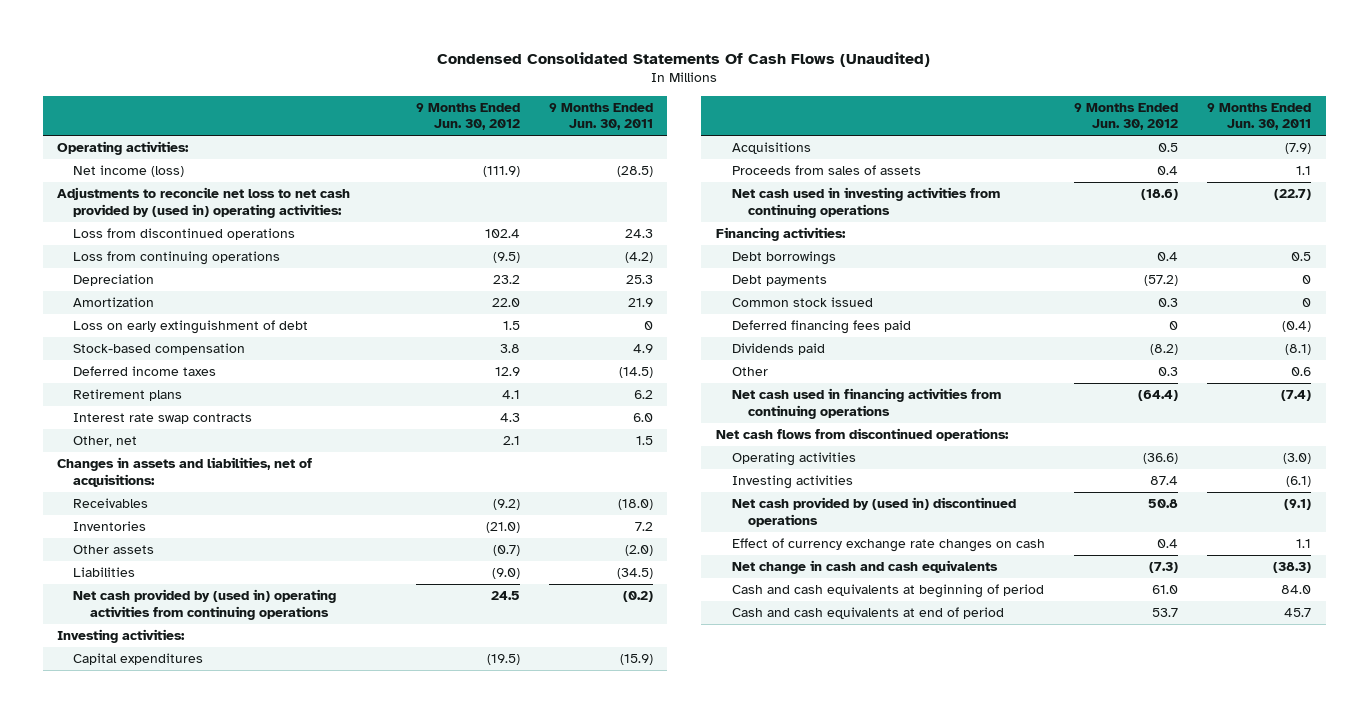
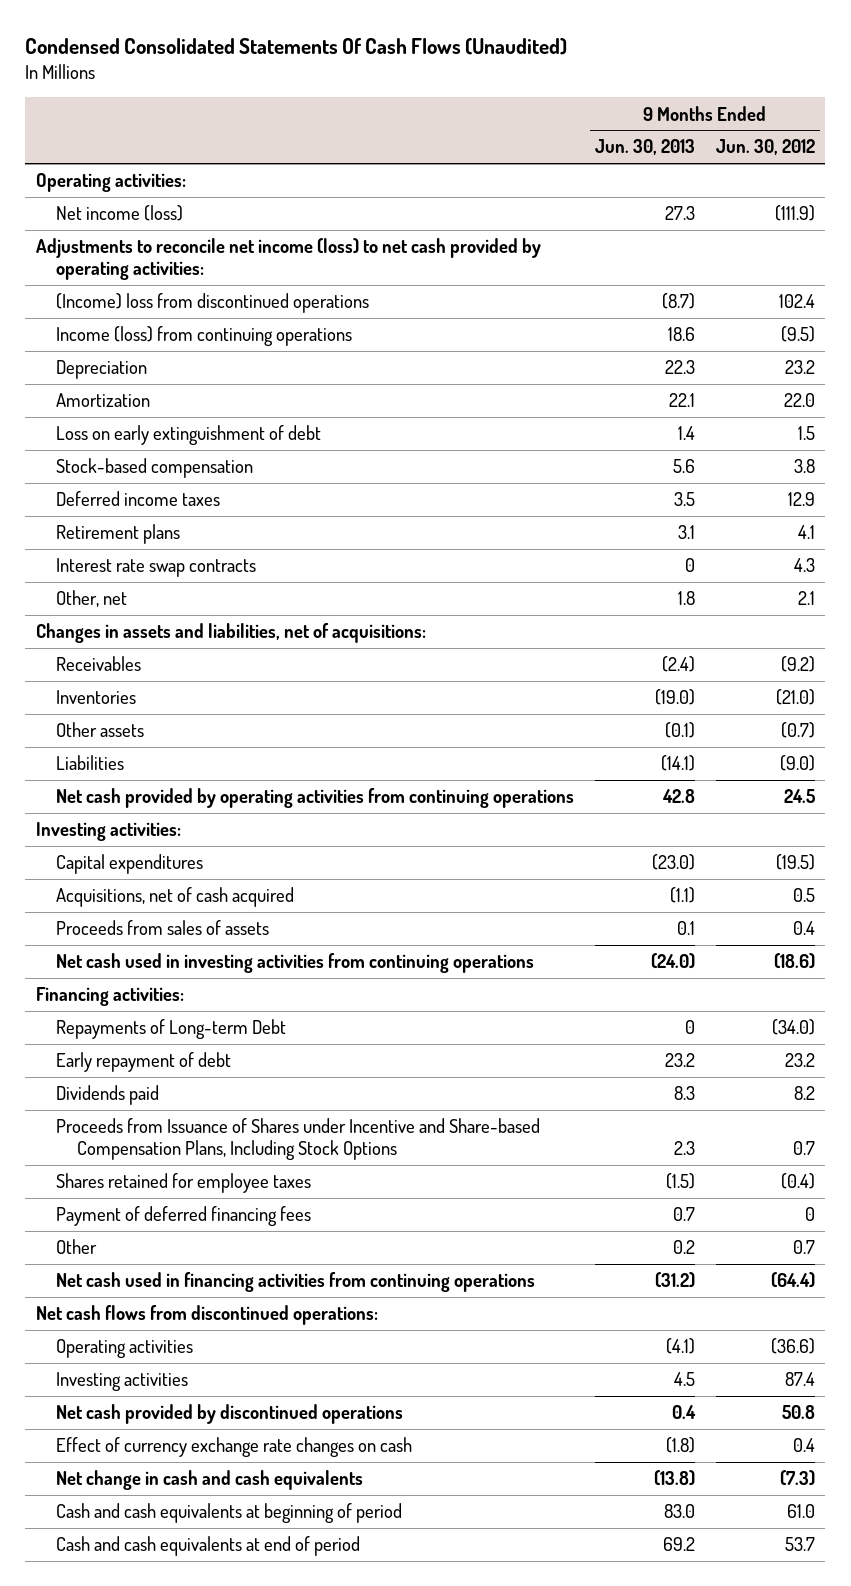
- | 9 Months Ended Jun. 30, 2012 | 9 Months Ended Jun. 30, 2011
+ | 9 Months Ended Jun. 30, 2013 | 9 Months Ended Jun. 30, 2012
- Adjustments to reconcile net loss to net cash provided by (used in) operating activities:
- Loss from discontinued operations | 102.4 | 24.3
- Loss from continuing operations | (9.5) | (4.2)
+ Adjustments to reconcile net income (loss) to net cash provided by operating activities:
+ (Income) loss from discontinued operations | (8.7) | 102.4
+ Income (loss) from continuing operations | 18.6 | (9.5)
- Net cash provided by (used in) operating activities from continuing operations | 24.5 | (0.2)
+ Net cash provided by operating activities from continuing operations | 42.8 | 24.5
- Acquisitions | 0.5 | (7.9)
+ Acquisitions, net of cash acquired | (1.1) | 0.5
- Debt borrowings | 0.4 | 0.5
- Debt payments | (57.2) | 0
- Common stock issued | 0.3 | 0
- Deferred financing fees paid | 0 | (0.4)
- Dividends paid | (8.2) | (8.1)
- Other | 0.3 | 0.6
+ Repayments of Long-term Debt | 0 | (34.0)
+ Early repayment of debt | 23.2 | 23.2
+ Dividends paid | 8.3 | 8.2
+ Proceeds from Issuance of Shares under Incentive and Share-based Compensation Plans, Including Stock Options | 2.3 | 0.7
+ Shares retained for employee taxes | (1.5) | (0.4)
+ Payment of deferred financing fees | 0.7 | 0
+ Other | 0.2 | 0.7
- Net cash provided by (used in) discontinued operations | 50.8 | (9.1)
+ Net cash provided by discontinued operations | 0.4 | 50.8

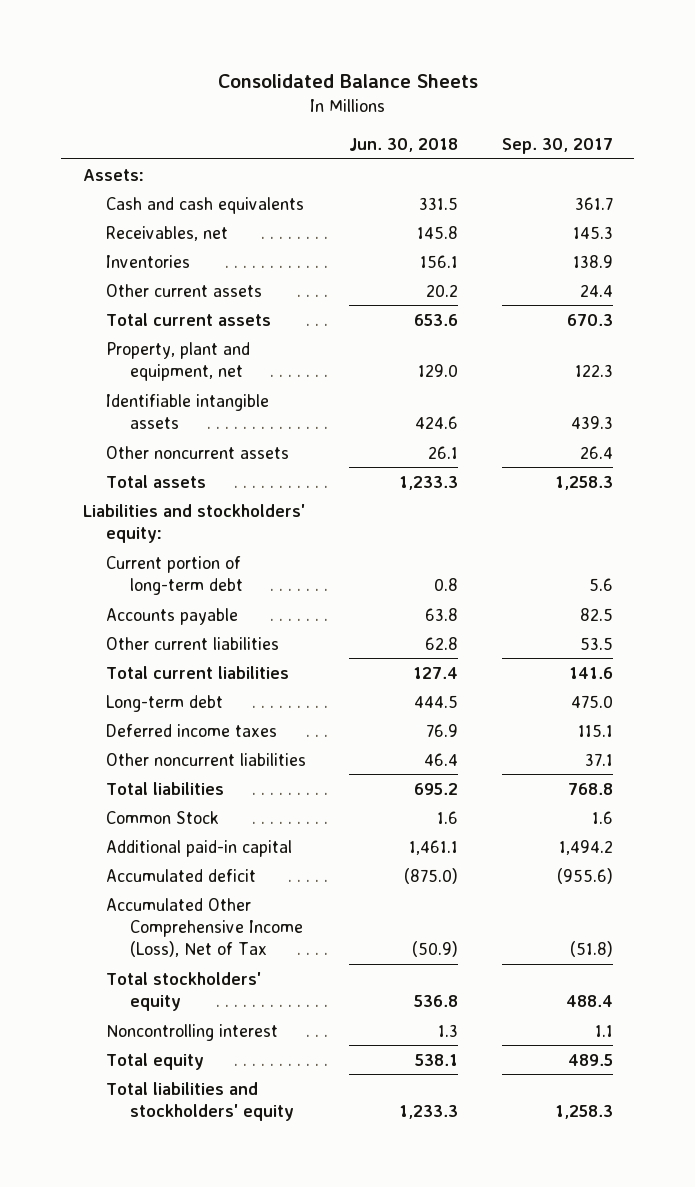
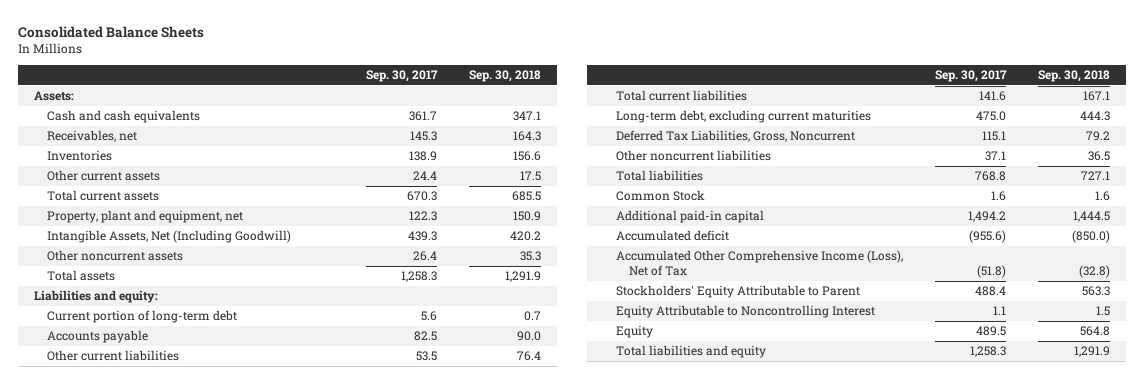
- | Jun. 30, 2018 | Sep. 30, 2017
+ | Sep. 30, 2017 | Sep. 30, 2018
- Identifiable intangible assets | 424.6 | 439.3
+ Intangible Assets, Net (Including Goodwill) | 439.3 | 420.2
- Liabilities and stockholders' equity:
+ Liabilities and equity:
- Long-term debt | 444.5 | 475.0
- Deferred income taxes | 76.9 | 115.1
+ Long-term debt, excluding current maturities | 475.0 | 444.3
+ Deferred Tax Liabilities, Gross, Noncurrent | 115.1 | 79.2
- Total stockholders' equity | 536.8 | 488.4
- Noncontrolling interest | 1.3 | 1.1
- Total equity | 538.1 | 489.5
- Total liabilities and stockholders' equity | 1,233.3 | 1,258.3
+ Stockholders' Equity Attributable to Parent | 488.4 | 563.3
+ Equity Attributable to Noncontrolling Interest | 1.1 | 1.5
+ Equity | 489.5 | 564.8
+ Total liabilities and equity | 1,258.3 | 1,291.9

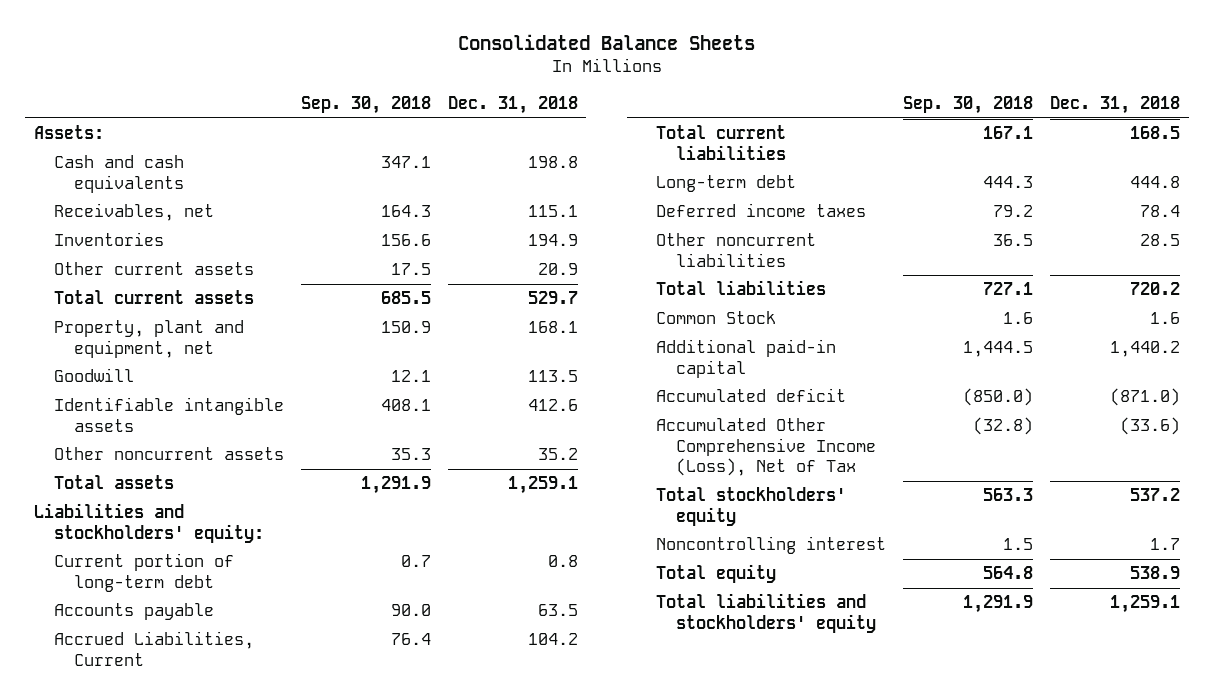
- | Sep. 30, 2017 | Sep. 30, 2018
+ | Sep. 30, 2018 | Dec. 31, 2018
- Intangible Assets, Net (Including Goodwill) | 439.3 | 420.2
+ Goodwill | 12.1 | 113.5
+ Identifiable intangible assets | 408.1 | 412.6
- Liabilities and equity:
+ Liabilities and stockholders' equity:
- Other current liabilities | 53.5 | 76.4
+ Accrued Liabilities, Current | 76.4 | 104.2
- Long-term debt, excluding current maturities | 475.0 | 444.3
- Deferred Tax Liabilities, Gross, Noncurrent | 115.1 | 79.2
+ Long-term debt | 444.3 | 444.8
+ Deferred income taxes | 79.2 | 78.4
- Stockholders' Equity Attributable to Parent | 488.4 | 563.3
- Equity Attributable to Noncontrolling Interest | 1.1 | 1.5
- Equity | 489.5 | 564.8
- Total liabilities and equity | 1,258.3 | 1,291.9
+ Total stockholders' equity | 563.3 | 537.2
+ Noncontrolling interest | 1.5 | 1.7
+ Total equity | 564.8 | 538.9
+ Total liabilities and stockholders' equity | 1,291.9 | 1,259.1

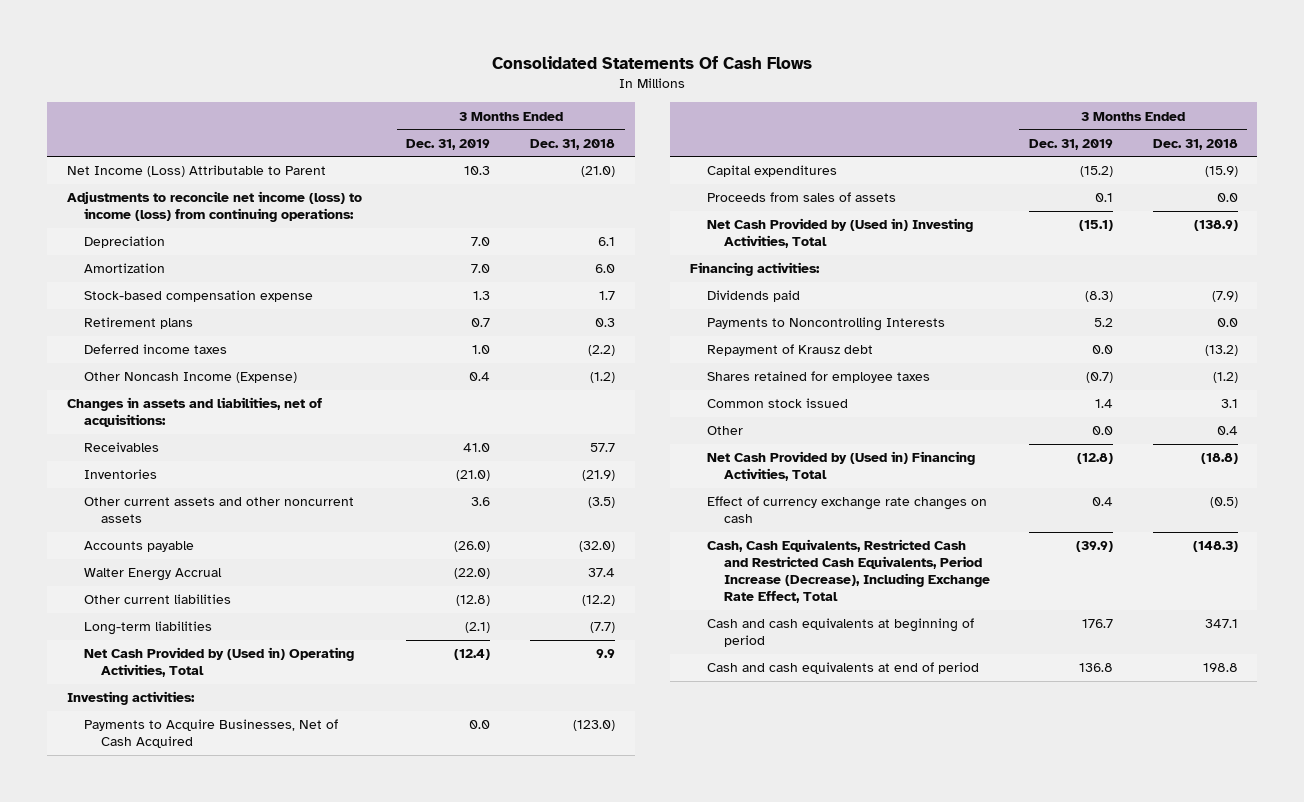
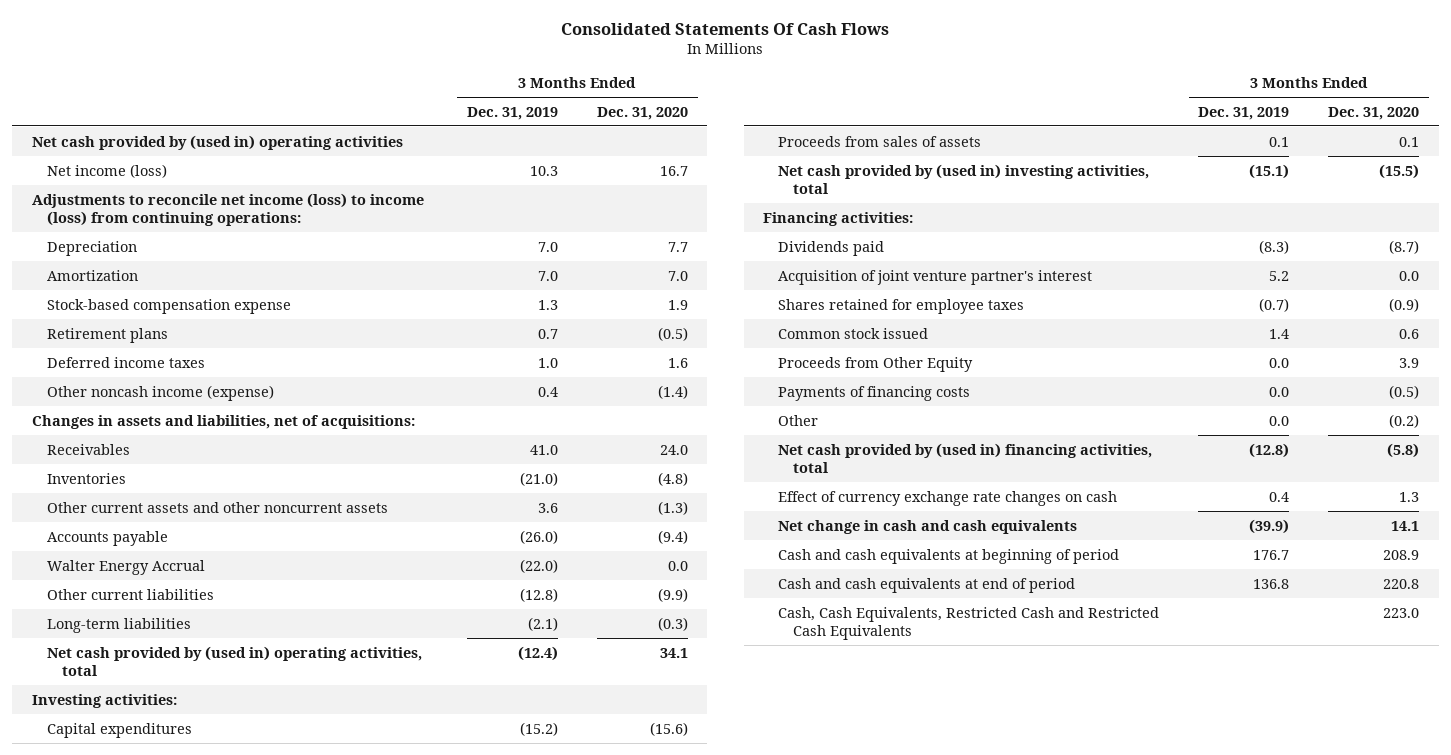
- | 3 Months Ended Dec. 31, 2019 | 3 Months Ended Dec. 31, 2018
+ | 3 Months Ended Dec. 31, 2019 | 3 Months Ended Dec. 31, 2020
- Net Income (Loss) Attributable to Parent | 10.3 | (21.0)
+ Net cash provided by (used in) operating activities
+ Net income (loss) | 10.3 | 16.7
- Other Noncash Income (Expense) | 0.4 | (1.2)
+ Other noncash income (expense) | 0.4 | (1.4)
- Net Cash Provided by (Used in) Operating Activities, Total | (12.4) | 9.9
+ Net cash provided by (used in) operating activities, total | (12.4) | 34.1
- Payments to Acquire Businesses, Net of Cash Acquired | 0.0 | (123.0)
- Net Cash Provided by (Used in) Investing Activities, Total | (15.1) | (138.9)
+ Net cash provided by (used in) investing activities, total | (15.1) | (15.5)
- Payments to Noncontrolling Interests | 5.2 | 0.0
- Repayment of Krausz debt | 0.0 | (13.2)
+ Acquisition of joint venture partner's interest | 5.2 | 0.0
+ Proceeds from Other Equity | 0.0 | 3.9
+ Payments of financing costs | 0.0 | (0.5)
- Net Cash Provided by (Used in) Financing Activities, Total | (12.8) | (18.8)
+ Net cash provided by (used in) financing activities, total | (12.8) | (5.8)
- Cash, Cash Equivalents, Restricted Cash and Restricted Cash Equivalents, Period Increase (Decrease), Including Exchange Rate Effect, Total | (39.9) | (148.3)
+ Net change in cash and cash equivalents | (39.9) | 14.1
+ Cash, Cash Equivalents, Restricted Cash and Restricted Cash Equivalents | | 223.0

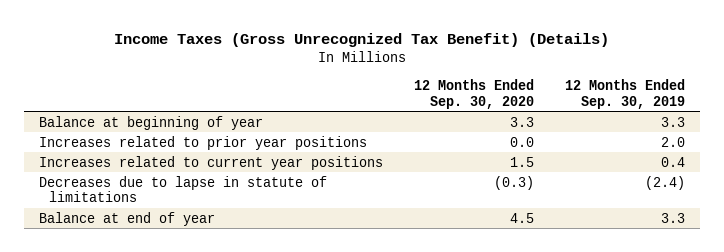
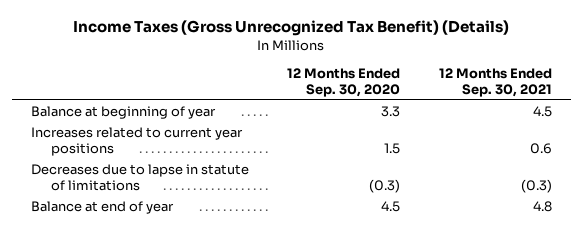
- | 12 Months Ended Sep. 30, 2020 | 12 Months Ended Sep. 30, 2019
+ | 12 Months Ended Sep. 30, 2020 | 12 Months Ended Sep. 30, 2021
- Increases related to prior year positions | 0.0 | 2.0

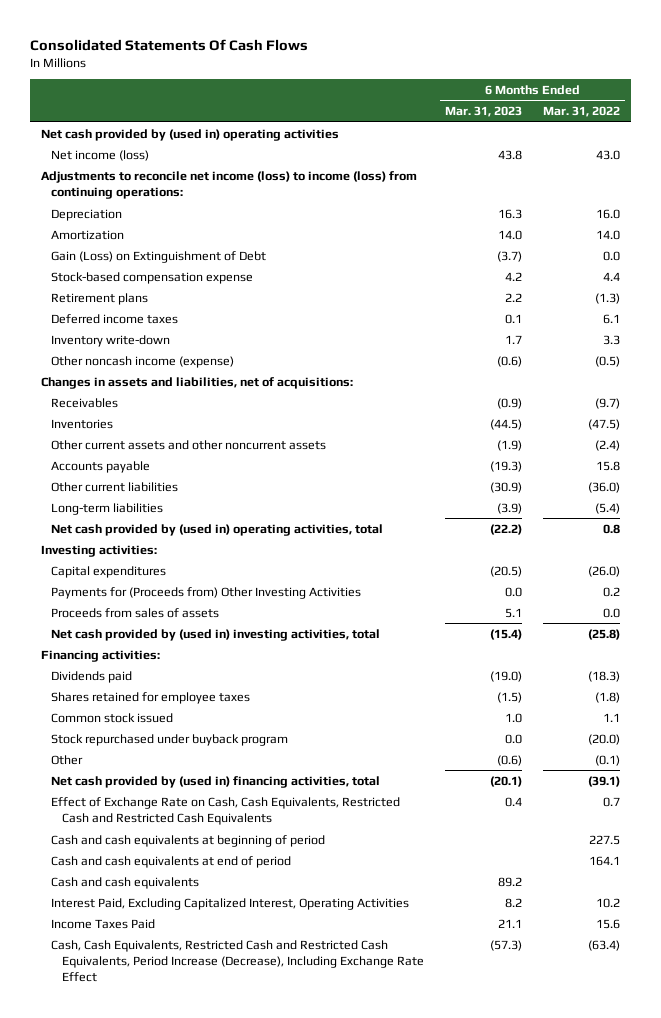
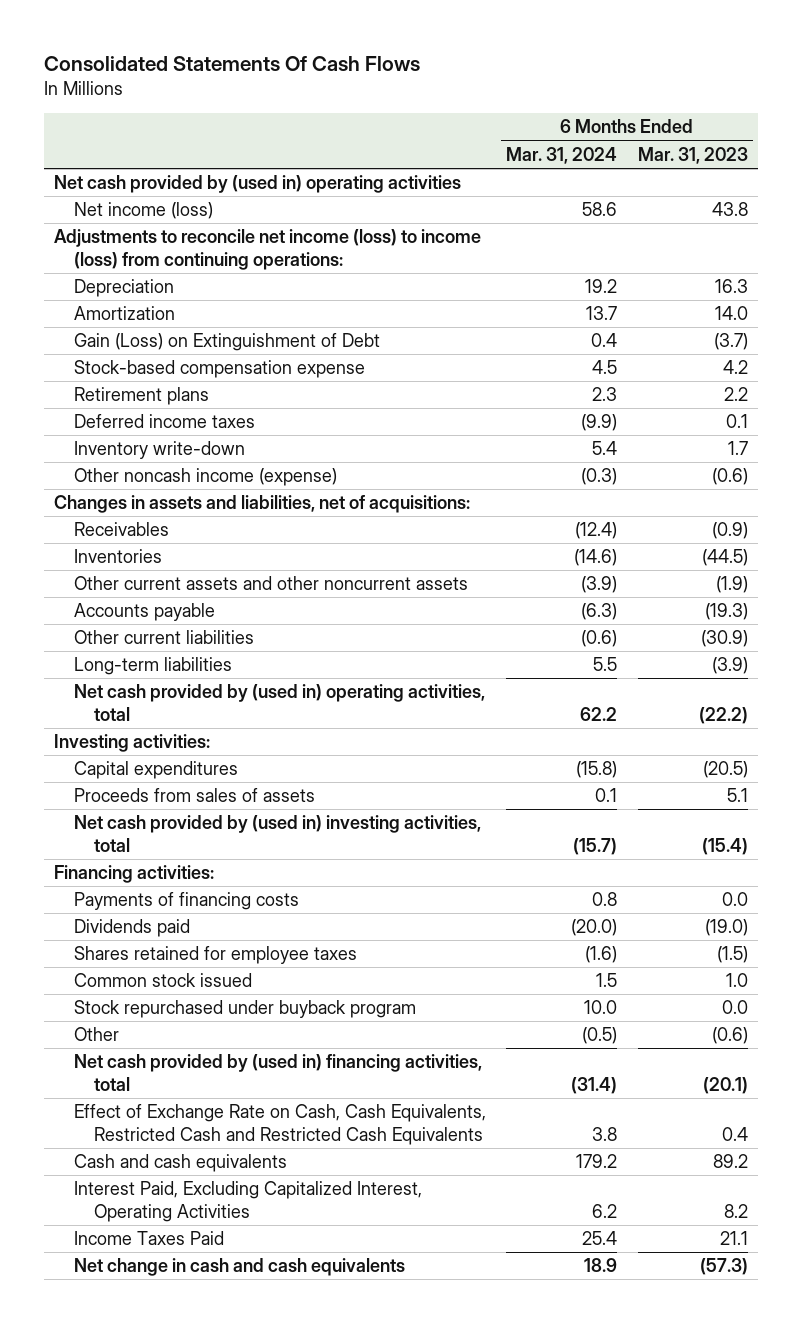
- | 6 Months Ended Mar. 31, 2023 | 6 Months Ended Mar. 31, 2022
+ | 6 Months Ended Mar. 31, 2024 | 6 Months Ended Mar. 31, 2023
- Payments for (Proceeds from) Other Investing Activities | 0.0 | 0.2
+ Payments of financing costs | 0.8 | 0.0
- Cash and cash equivalents at beginning of period | | 227.5
- Cash and cash equivalents at end of period | | 164.1
- Cash, Cash Equivalents, Restricted Cash and Restricted Cash Equivalents, Period Increase (Decrease), Including Exchange Rate Effect | (57.3) | (63.4)
+ Net change in cash and cash equivalents | 18.9 | (57.3)

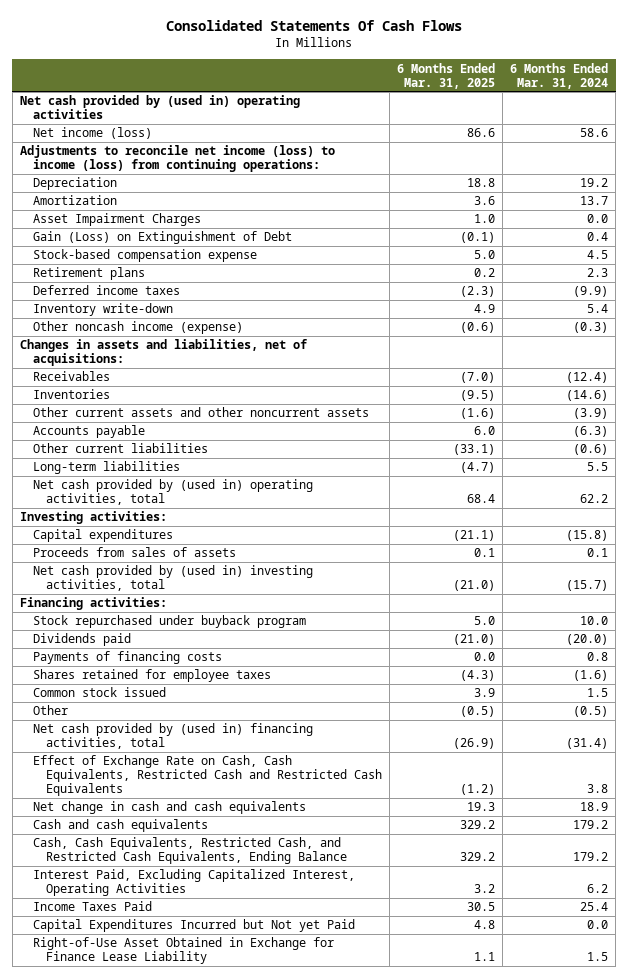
- | 6 Months Ended Mar. 31, 2024 | 6 Months Ended Mar. 31, 2023
+ | 6 Months Ended Mar. 31, 2025 | 6 Months Ended Mar. 31, 2024
+ Asset Impairment Charges | 1.0 | 0.0
moved up: Stock repurchased under buyback program | 5.0 | 10.0
moved down: Payments of financing costs | 0.0 | 0.8
moved up: Net change in cash and cash equivalents | 19.3 | 18.9
+ Cash, Cash Equivalents, Restricted Cash, and Restricted Cash Equivalents, Ending Balance | 329.2 | 179.2
+ Capital Expenditures Incurred but Not yet Paid | 4.8 | 0.0
+ Right-of-Use Asset Obtained in Exchange for Finance Lease Liability | 1.1 | 1.5

